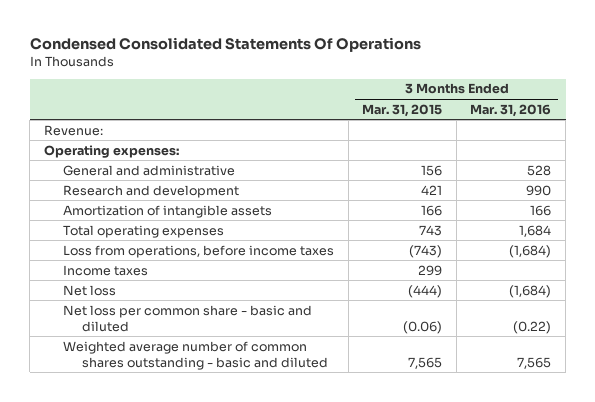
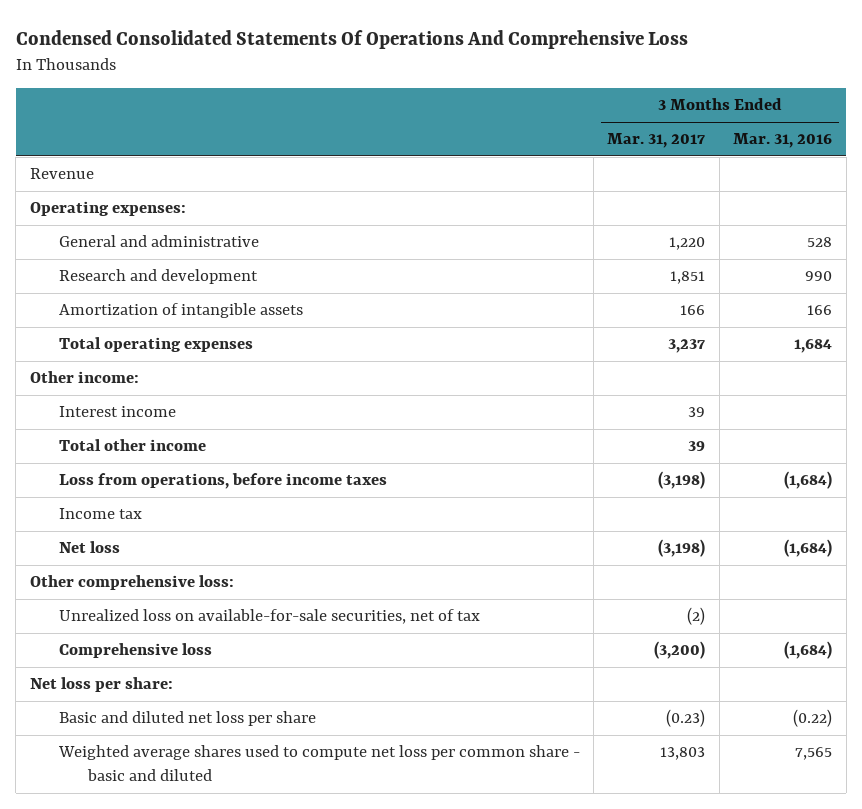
- Condensed Consolidated Statements Of Operations
+ Condensed Consolidated Statements Of Operations And Comprehensive Loss
- | 3 Months Ended Mar. 31, 2015 | 3 Months Ended Mar. 31, 2016
+ | 3 Months Ended Mar. 31, 2017 | 3 Months Ended Mar. 31, 2016
- Revenue:
+ Revenue
+ Other income:
+ Interest income | 39 |
+ Total other income | 39 |
- Income taxes | 299 |
+ Income tax
- Net loss per common share - basic and diluted | (0.06) | (0.22)
- Weighted average number of common shares outstanding - basic and diluted | 7,565 | 7,565
+ Other comprehensive loss:
+ Unrealized loss on available-for-sale securities, net of tax | (2) |
+ Comprehensive loss | (3,200) | (1,684)
+ Net loss per share:
+ Basic and diluted net loss per share | (0.23) | (0.22)
+ Weighted average shares used to compute net loss per common share - basic and diluted | 13,803 | 7,565

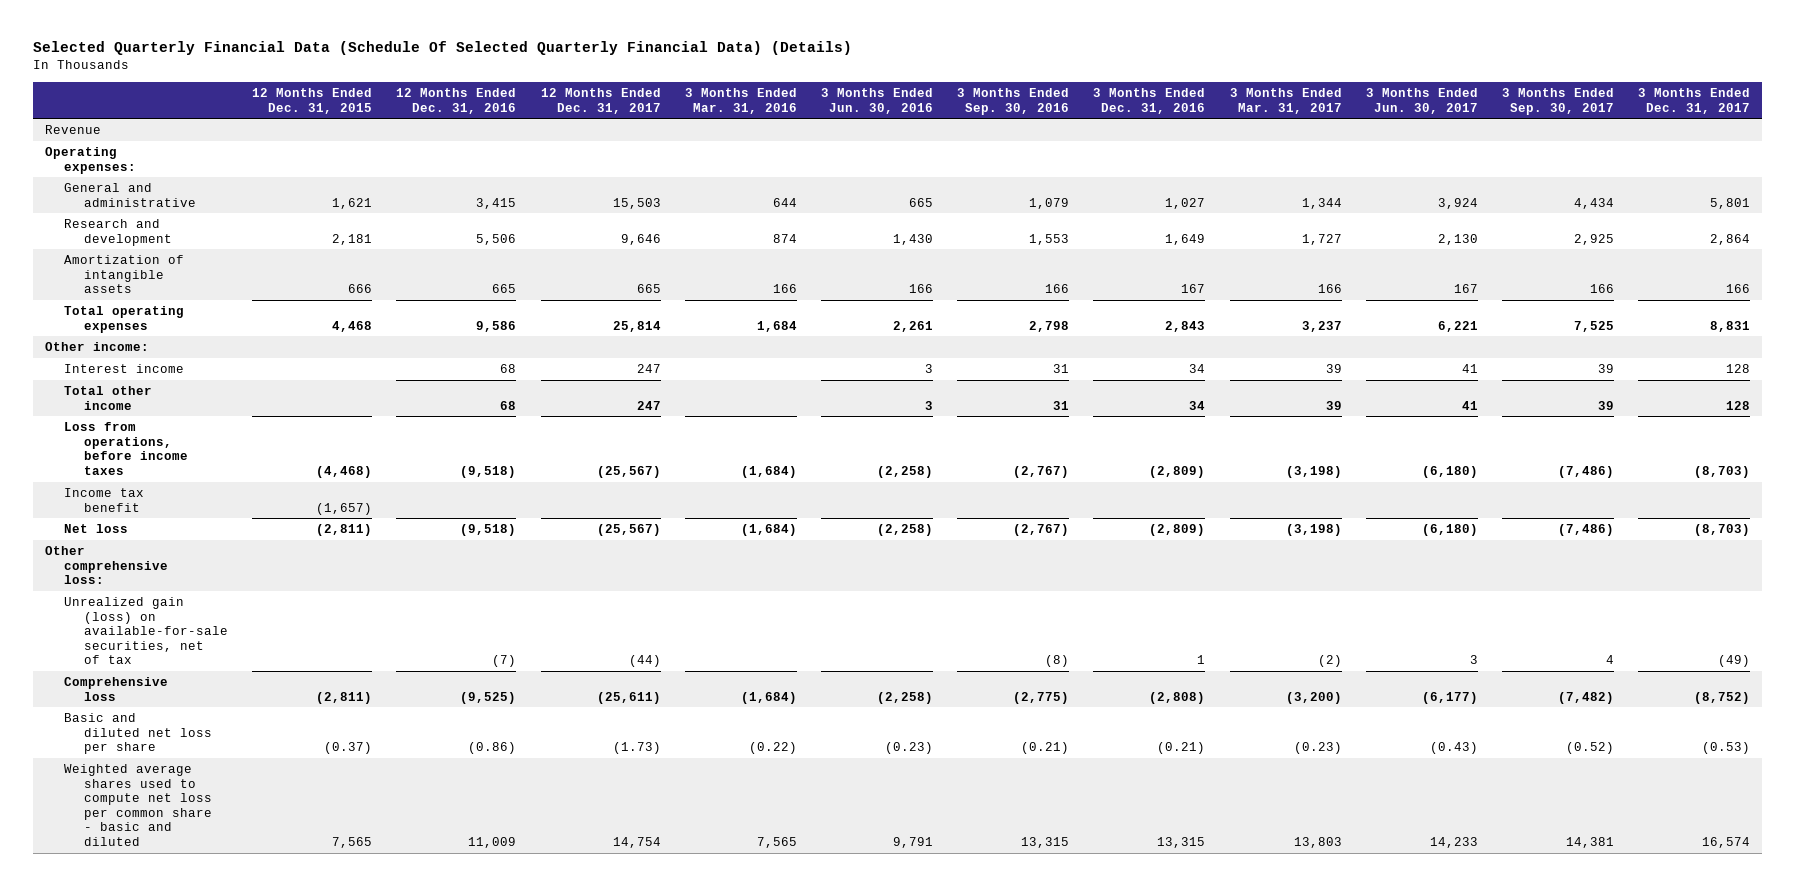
- Condensed Consolidated Statements Of Operations And Comprehensive Loss
+ Selected Quarterly Financial Data (Schedule Of Selected Quarterly Financial Data) (Details)
- | 3 Months Ended Mar. 31, 2017 | 3 Months Ended Mar. 31, 2016
+ | 12 Months Ended Dec. 31, 2015 | 12 Months Ended Dec. 31, 2016 | 12 Months Ended Dec. 31, 2017 | 3 Months Ended Mar. 31, 2016 | 3 Months Ended Jun. 30, 2016 | 3 Months Ended Sep. 30, 2016 | 3 Months Ended Dec. 31, 2016 | 3 Months Ended Mar. 31, 2017 | 3 Months Ended Jun. 30, 2017 | 3 Months Ended Sep. 30, 2017 | 3 Months Ended Dec. 31, 2017
- General and administrative | 1,220 | 528
- Research and development | 1,851 | 990
+ General and administrative | 1,621 | 3,415 | 15,503 | 644 | 665 | 1,079 | 1,027 | 1,344 | 3,924 | 4,434 | 5,801
+ Research and development | 2,181 | 5,506 | 9,646 | 874 | 1,430 | 1,553 | 1,649 | 1,727 | 2,130 | 2,925 | 2,864
- Income tax
+ Income tax benefit | (1,657) | | | | | | | | | |
- Unrealized loss on available-for-sale securities, net of tax | (2) |
+ Unrealized gain (loss) on available-for-sale securities, net of tax | | (7) | (44) | | | (8) | 1 | (2) | 3 | 4 | (49)
- Net loss per share:

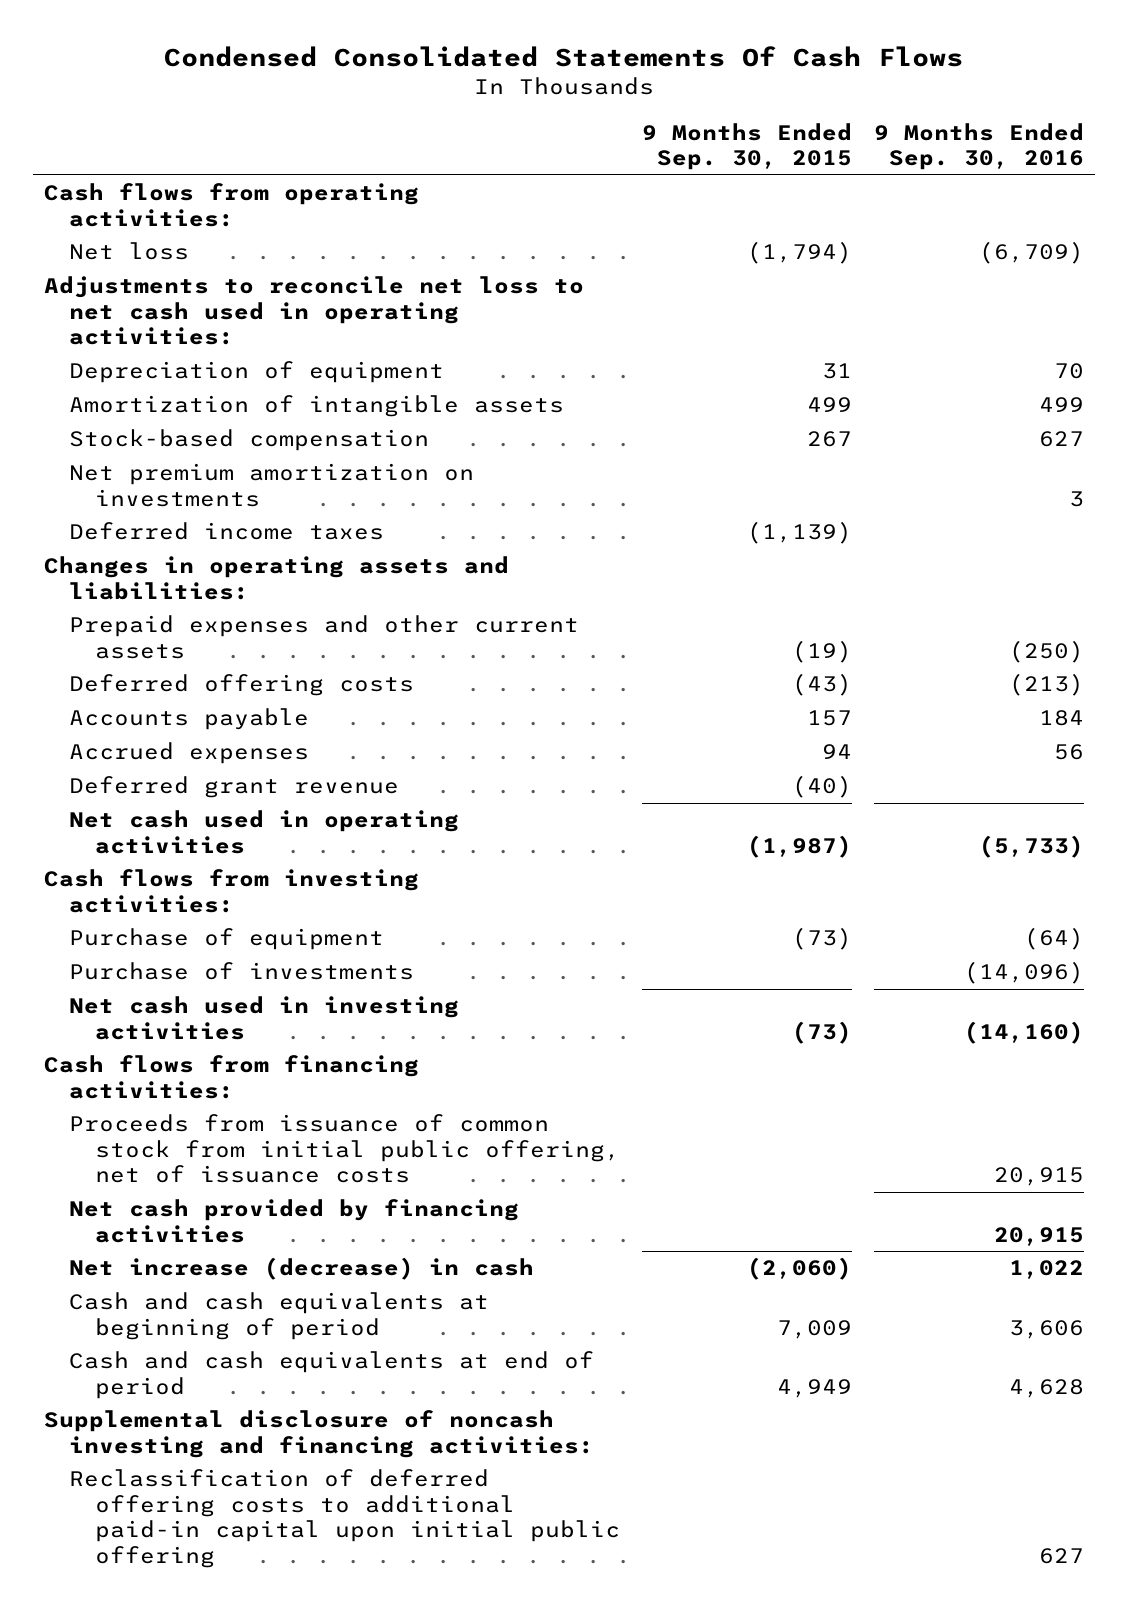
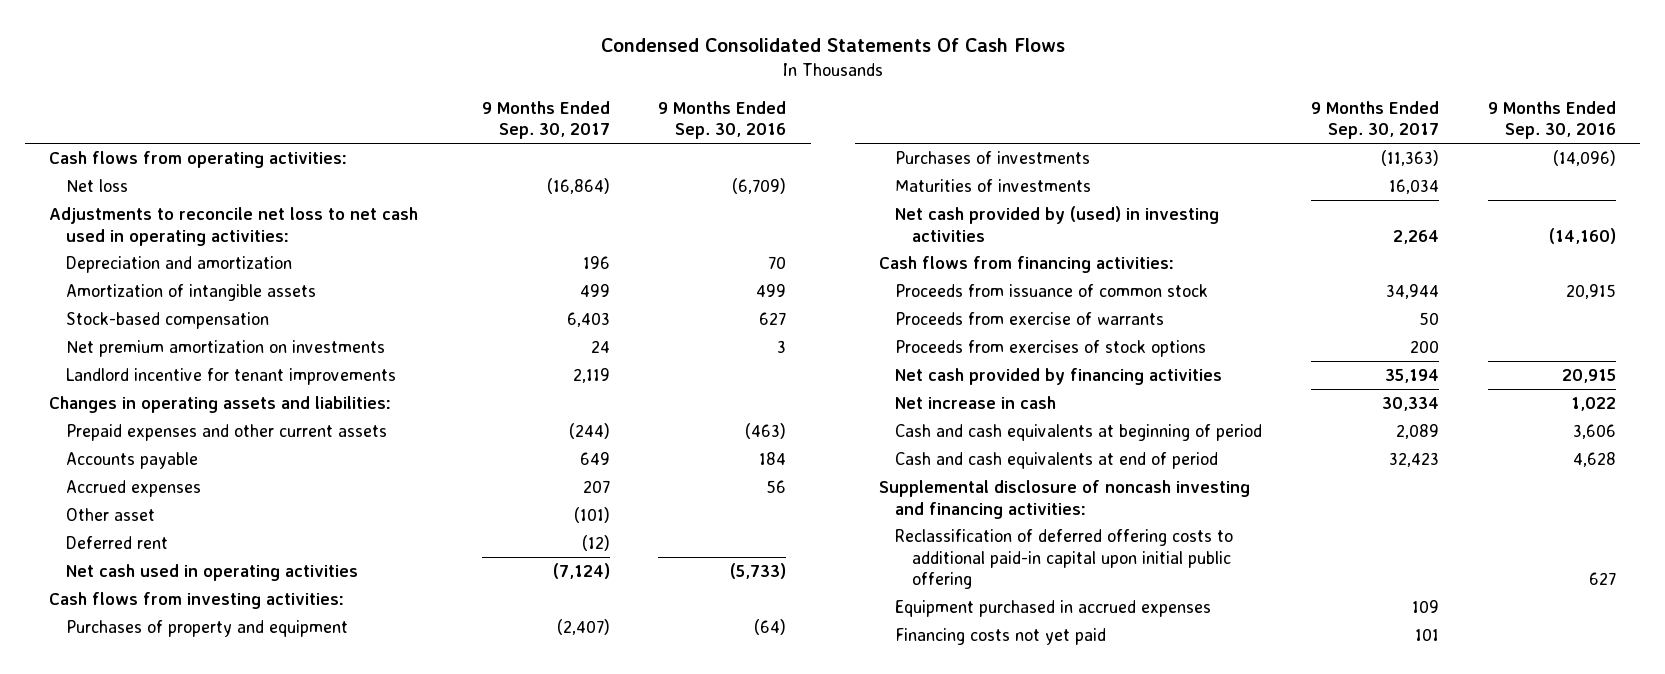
- | 9 Months Ended Sep. 30, 2015 | 9 Months Ended Sep. 30, 2016
+ | 9 Months Ended Sep. 30, 2017 | 9 Months Ended Sep. 30, 2016
- Depreciation of equipment | 31 | 70
+ Depreciation and amortization | 196 | 70
- Deferred income taxes | (1,139) |
+ Landlord incentive for tenant improvements | 2,119 |
- Prepaid expenses and other current assets | (19) | (250)
- Deferred offering costs | (43) | (213)
+ Prepaid expenses and other current assets | (244) | (463)
- Deferred grant revenue | (40) |
+ Other asset | (101) |
+ Deferred rent | (12) |
- Purchase of equipment | (73) | (64)
- Purchase of investments | | (14,096)
- Net cash used in investing activities | (73) | (14,160)
+ Purchases of property and equipment | (2,407) | (64)
+ Purchases of investments | (11,363) | (14,096)
+ Maturities of investments | 16,034 |
+ Net cash provided by (used) in investing activities | 2,264 | (14,160)
- Proceeds from issuance of common stock from initial public offering, net of issuance costs | | 20,915
+ Proceeds from issuance of common stock | 34,944 | 20,915
+ Proceeds from exercise of warrants | 50 |
+ Proceeds from exercises of stock options | 200 |
- Net increase (decrease) in cash | (2,060) | 1,022
+ Net increase in cash | 30,334 | 1,022
+ Equipment purchased in accrued expenses | 109 |
+ Financing costs not yet paid | 101 |

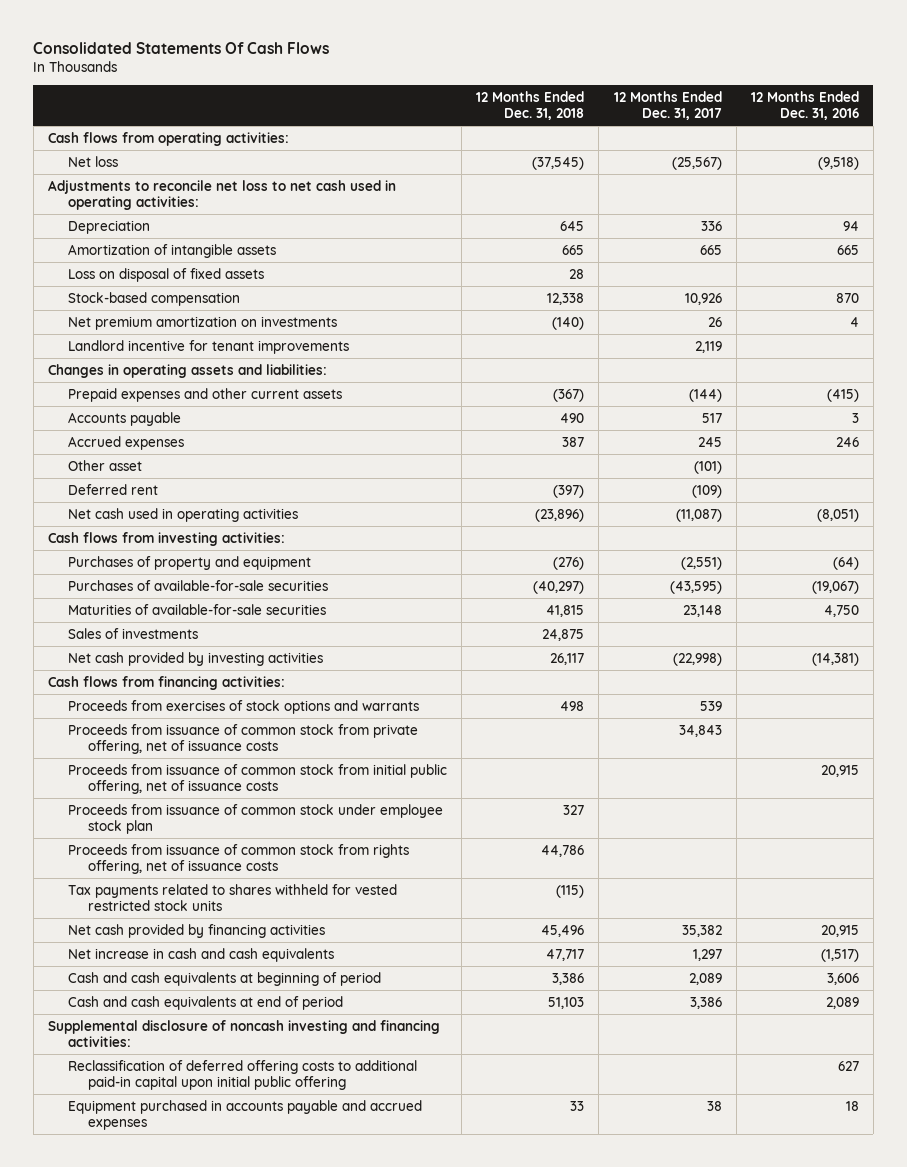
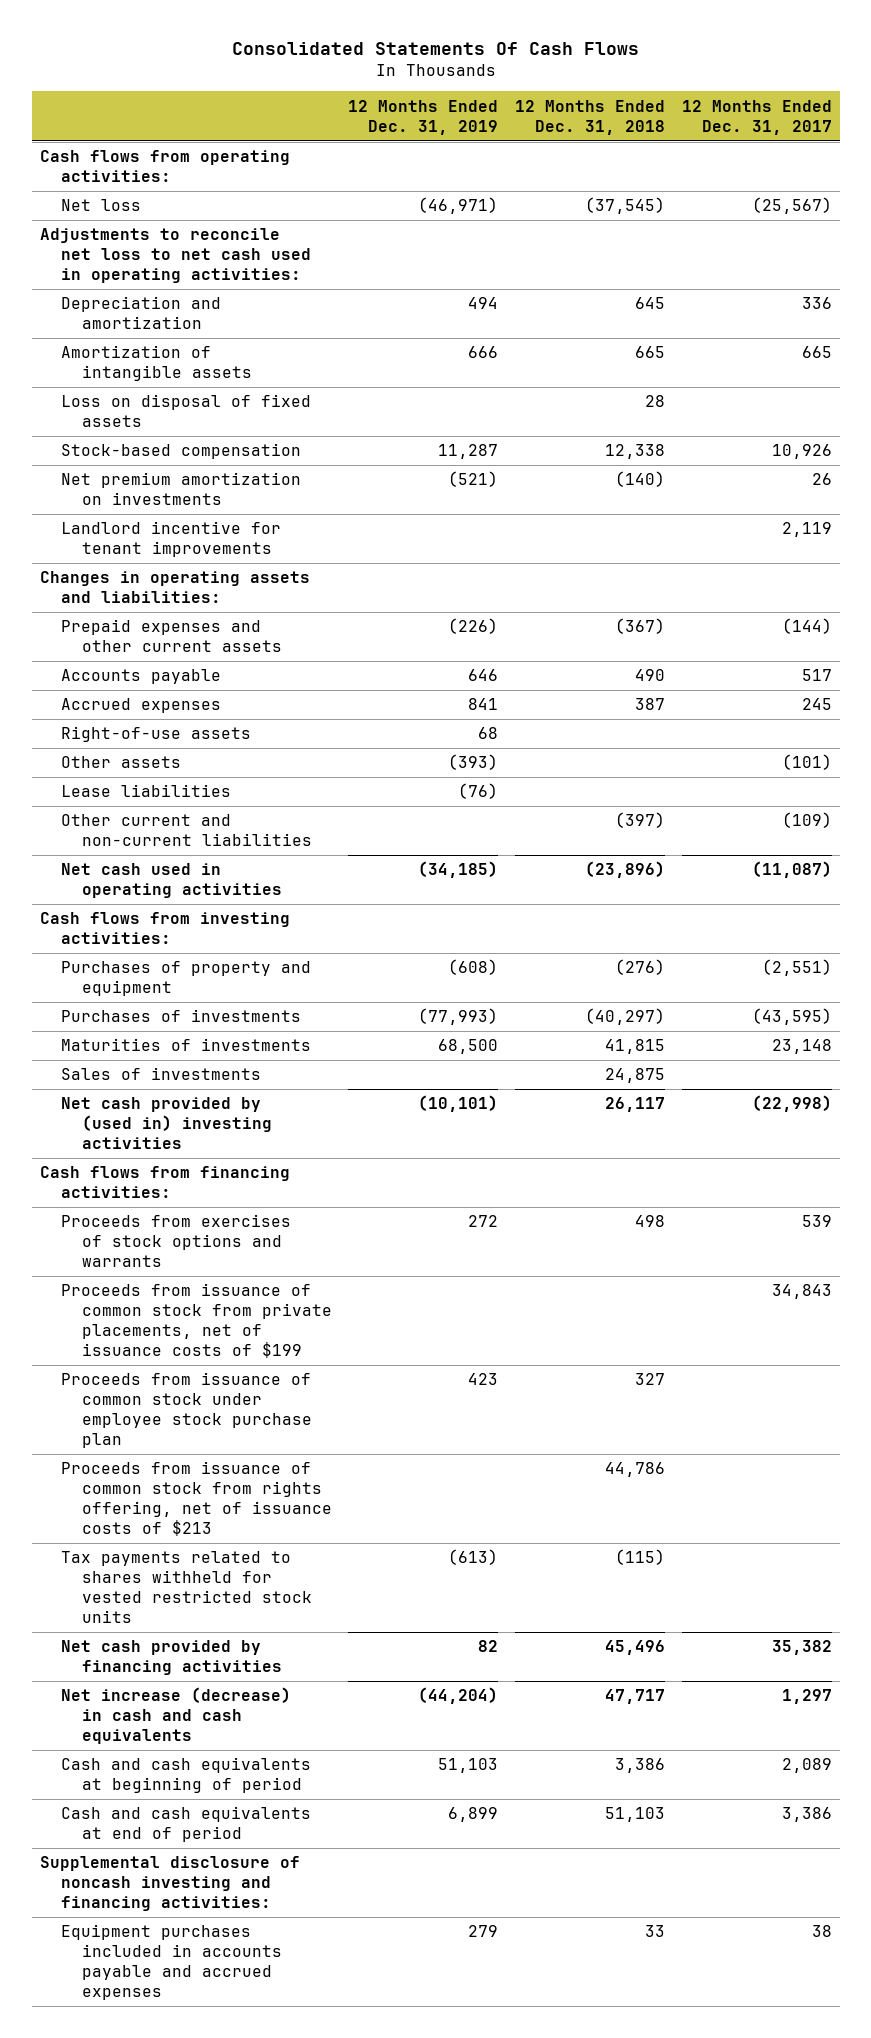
- | 12 Months Ended Dec. 31, 2018 | 12 Months Ended Dec. 31, 2017 | 12 Months Ended Dec. 31, 2016
+ | 12 Months Ended Dec. 31, 2019 | 12 Months Ended Dec. 31, 2018 | 12 Months Ended Dec. 31, 2017
- Depreciation | 645 | 336 | 94
+ Depreciation and amortization | 494 | 645 | 336
- Other asset | | (101) |
- Deferred rent | (397) | (109) |
+ Right-of-use assets | 68 | |
+ Other assets | (393) | | (101)
+ Lease liabilities | (76) | |
+ Other current and non-current liabilities | | (397) | (109)
- Purchases of available-for-sale securities | (40,297) | (43,595) | (19,067)
- Maturities of available-for-sale securities | 41,815 | 23,148 | 4,750
+ Purchases of investments | (77,993) | (40,297) | (43,595)
+ Maturities of investments | 68,500 | 41,815 | 23,148
- Net cash provided by investing activities | 26,117 | (22,998) | (14,381)
+ Net cash provided by (used in) investing activities | (10,101) | 26,117 | (22,998)
- Proceeds from issuance of common stock from private offering, net of issuance costs | | 34,843 |
- Proceeds from issuance of common stock from initial public offering, net of issuance costs | | | 20,915
- Proceeds from issuance of common stock under employee stock plan | 327 | |
- Proceeds from issuance of common stock from rights offering, net of issuance costs | 44,786 | |
+ Proceeds from issuance of common stock from private placements, net of issuance costs of $199 | | | 34,843
+ Proceeds from issuance of common stock under employee stock purchase plan | 423 | 327 |
+ Proceeds from issuance of common stock from rights offering, net of issuance costs of $213 | | 44,786 |
- Net increase in cash and cash equivalents | 47,717 | 1,297 | (1,517)
+ Net increase (decrease) in cash and cash equivalents | (44,204) | 47,717 | 1,297
- Reclassification of deferred offering costs to additional paid-in capital upon initial public offering | | | 627
- Equipment purchased in accounts payable and accrued expenses | 33 | 38 | 18
+ Equipment purchases included in accounts payable and accrued expenses | 279 | 33 | 38

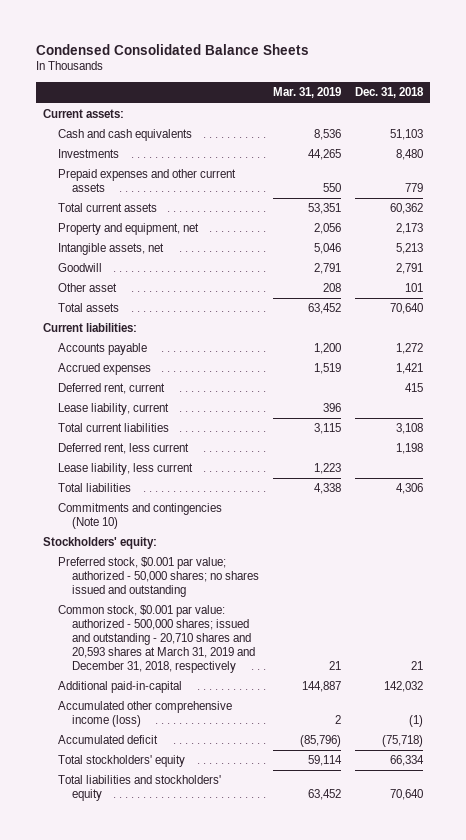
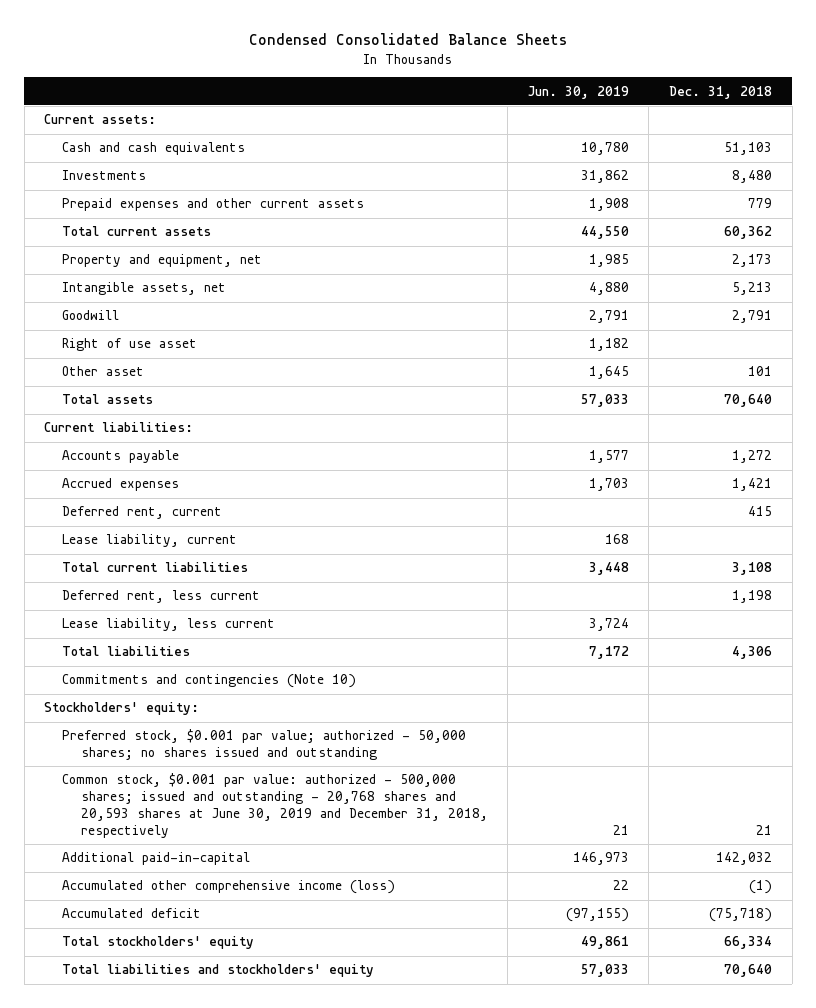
- | Mar. 31, 2019 | Dec. 31, 2018
+ | Jun. 30, 2019 | Dec. 31, 2018
+ Right of use asset | 1,182 |
- Common stock, $0.001 par value: authorized - 500,000 shares; issued and outstanding - 20,710 shares and 20,593 shares at March 31, 2019 and December 31, 2018, respectively | 21 | 21
+ Common stock, $0.001 par value: authorized - 500,000 shares; issued and outstanding - 20,768 shares and 20,593 shares at June 30, 2019 and December 31, 2018, respectively | 21 | 21

